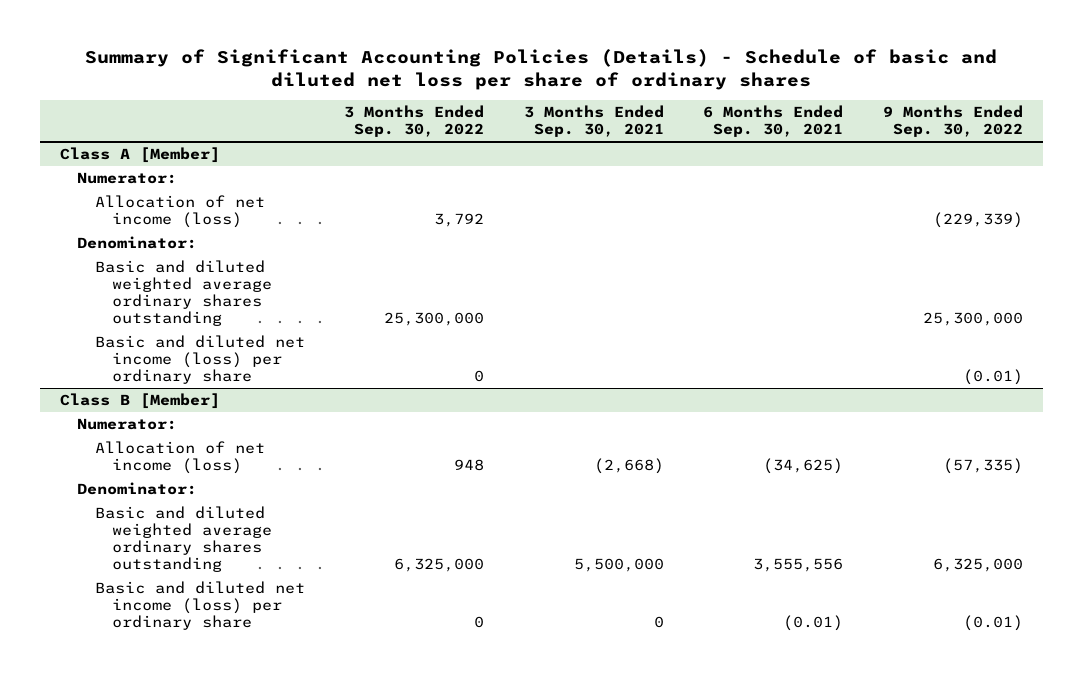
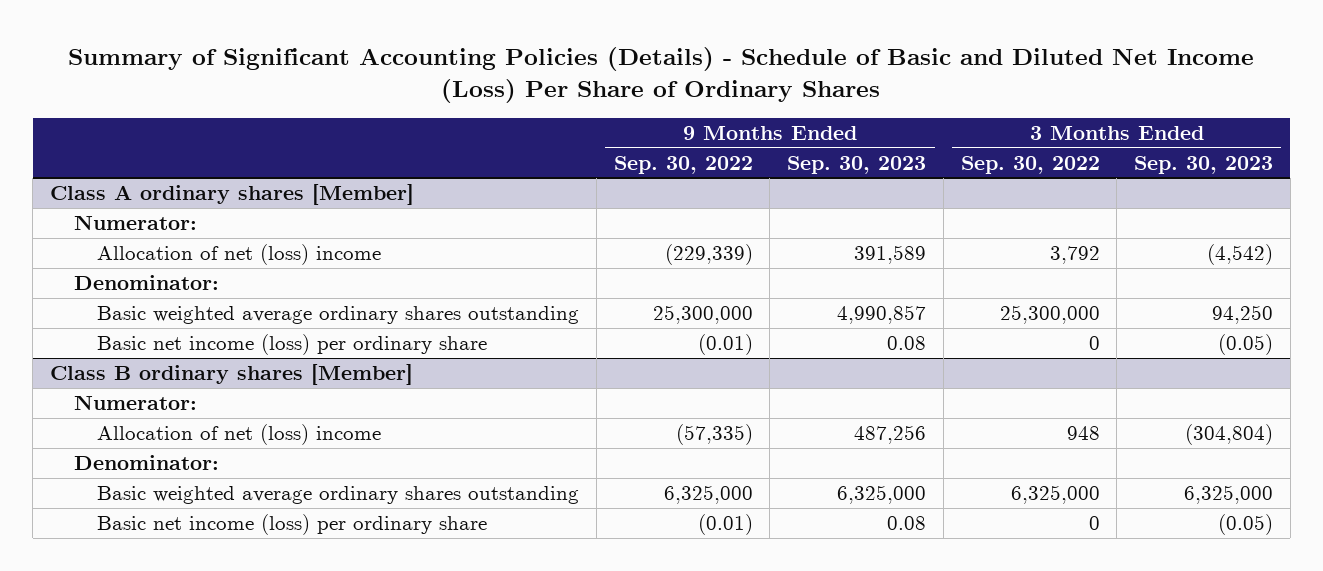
- Summary of Significant Accounting Policies (Details) - Schedule of basic and diluted net loss per share of ordinary shares
+ Summary of Significant Accounting Policies (Details) - Schedule of Basic and Diluted Net Income (Loss) Per Share of Ordinary Shares
- | 3 Months Ended Sep. 30, 2022 | 3 Months Ended Sep. 30, 2021 | 6 Months Ended Sep. 30, 2021 | 9 Months Ended Sep. 30, 2022
+ | 9 Months Ended Sep. 30, 2022 | 9 Months Ended Sep. 30, 2023 | 3 Months Ended Sep. 30, 2022 | 3 Months Ended Sep. 30, 2023
- Class A [Member]
+ Class A ordinary shares [Member]
- Allocation of net income (loss) | 3,792 | | | (229,339)
+ Allocation of net (loss) income | (229,339) | 391,589 | 3,792 | (4,542)
- Basic and diluted weighted average ordinary shares outstanding | 25,300,000 | | | 25,300,000
- Basic and diluted net income (loss) per ordinary share | 0 | | | (0.01)
- Class B [Member]
+ Basic weighted average ordinary shares outstanding | 25,300,000 | 4,990,857 | 25,300,000 | 94,250
+ Basic net income (loss) per ordinary share | (0.01) | 0.08 | 0 | (0.05)
+ Class B ordinary shares [Member]
- Allocation of net income (loss) | 948 | (2,668) | (34,625) | (57,335)
+ Allocation of net (loss) income | (57,335) | 487,256 | 948 | (304,804)
- Basic and diluted weighted average ordinary shares outstanding | 6,325,000 | 5,500,000 | 3,555,556 | 6,325,000
- Basic and diluted net income (loss) per ordinary share | 0 | 0 | (0.01) | (0.01)
+ Basic weighted average ordinary shares outstanding | 6,325,000 | 6,325,000 | 6,325,000 | 6,325,000
+ Basic net income (loss) per ordinary share | (0.01) | 0.08 | 0 | (0.05)

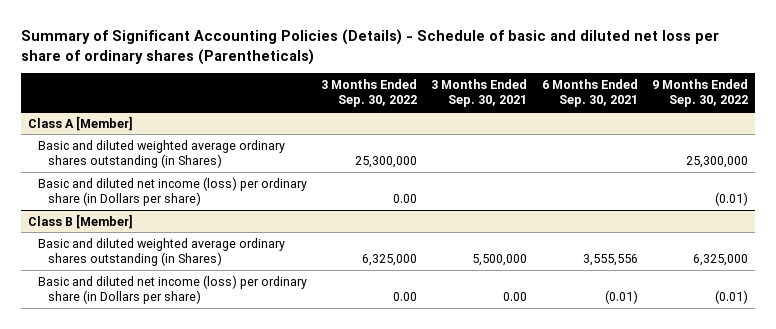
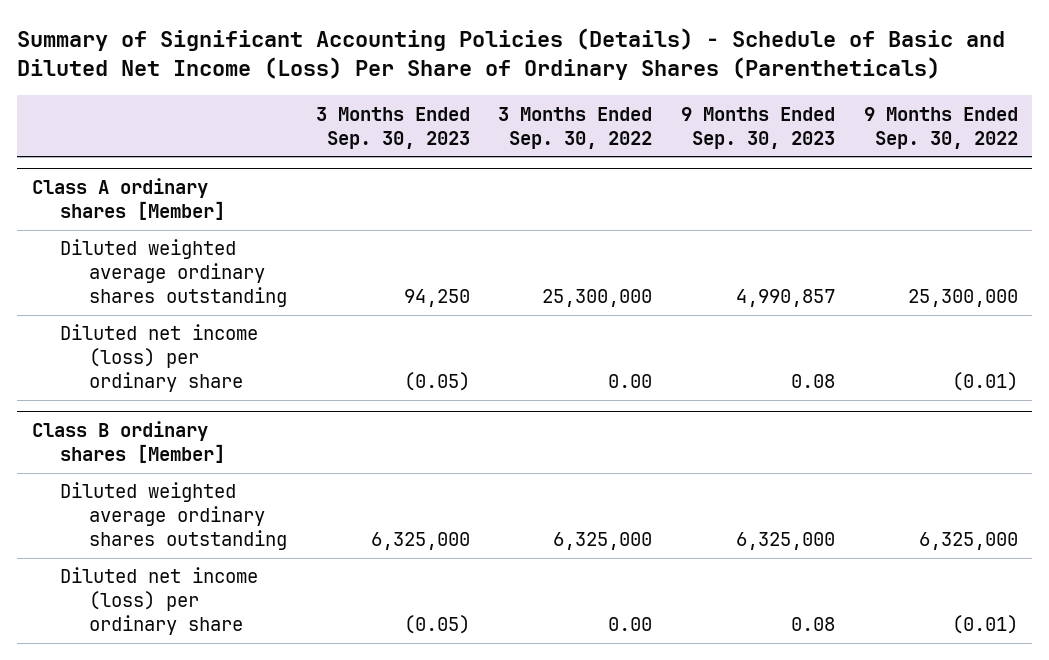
- Summary of Significant Accounting Policies (Details) - Schedule of basic and diluted net loss per share of ordinary shares (Parentheticals)
+ Summary of Significant Accounting Policies (Details) - Schedule of Basic and Diluted Net Income (Loss) Per Share of Ordinary Shares (Parentheticals)
- | 3 Months Ended Sep. 30, 2022 | 3 Months Ended Sep. 30, 2021 | 6 Months Ended Sep. 30, 2021 | 9 Months Ended Sep. 30, 2022
+ | 3 Months Ended Sep. 30, 2023 | 3 Months Ended Sep. 30, 2022 | 9 Months Ended Sep. 30, 2023 | 9 Months Ended Sep. 30, 2022
- Class A [Member]
- Basic and diluted weighted average ordinary shares outstanding (in Shares) | 25,300,000 | | | 25,300,000
- Basic and diluted net income (loss) per ordinary share (in Dollars per share) | 0.00 | | | (0.01)
- Class B [Member]
- Basic and diluted weighted average ordinary shares outstanding (in Shares) | 6,325,000 | 5,500,000 | 3,555,556 | 6,325,000
- Basic and diluted net income (loss) per ordinary share (in Dollars per share) | 0.00 | 0.00 | (0.01) | (0.01)
+ Class A ordinary shares [Member]
+ Diluted weighted average ordinary shares outstanding | 94,250 | 25,300,000 | 4,990,857 | 25,300,000
+ Diluted net income (loss) per ordinary share | (0.05) | 0.00 | 0.08 | (0.01)
+ Class B ordinary shares [Member]
+ Diluted weighted average ordinary shares outstanding | 6,325,000 | 6,325,000 | 6,325,000 | 6,325,000
+ Diluted net income (loss) per ordinary share | (0.05) | 0.00 | 0.08 | (0.01)

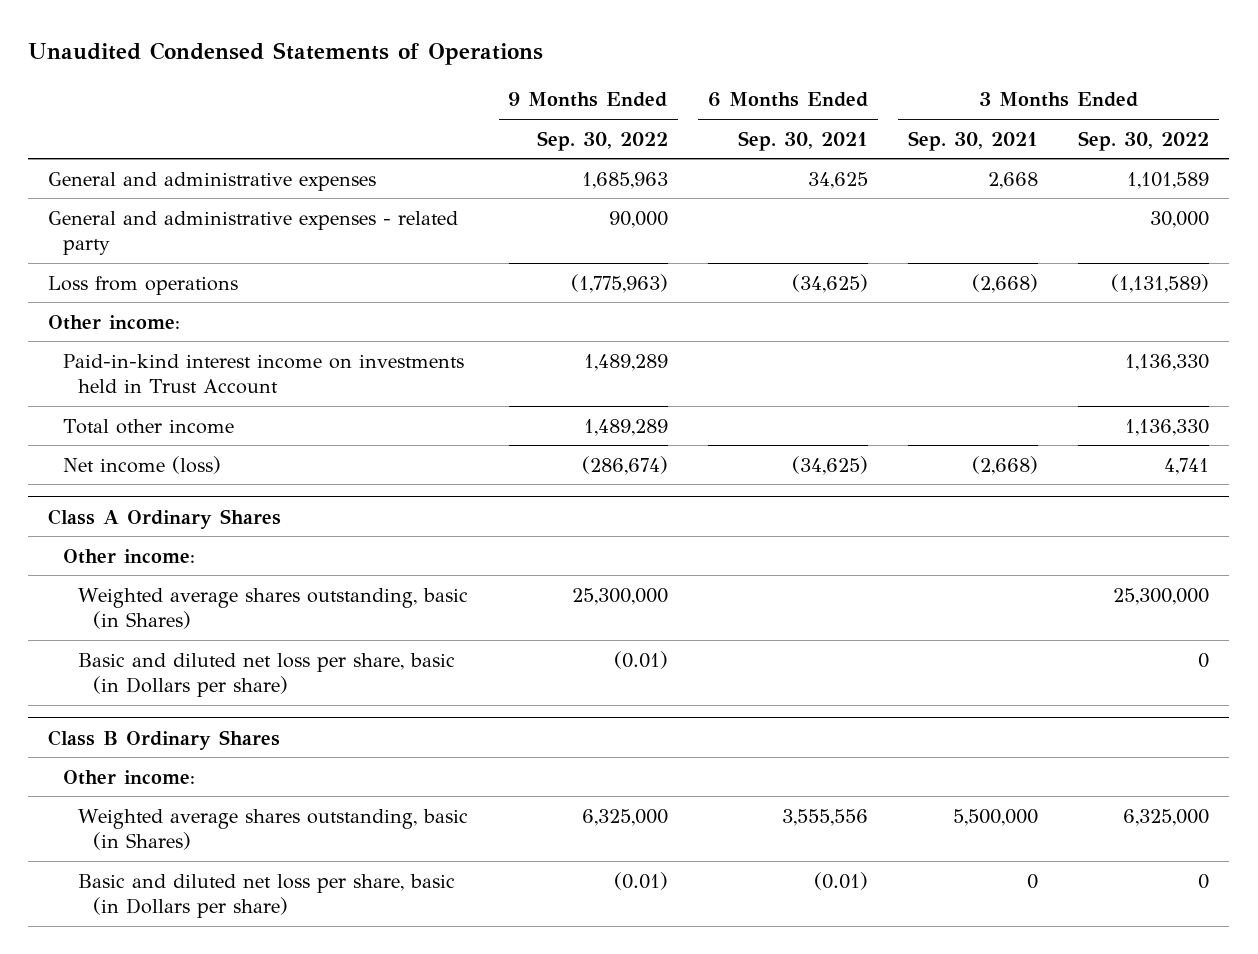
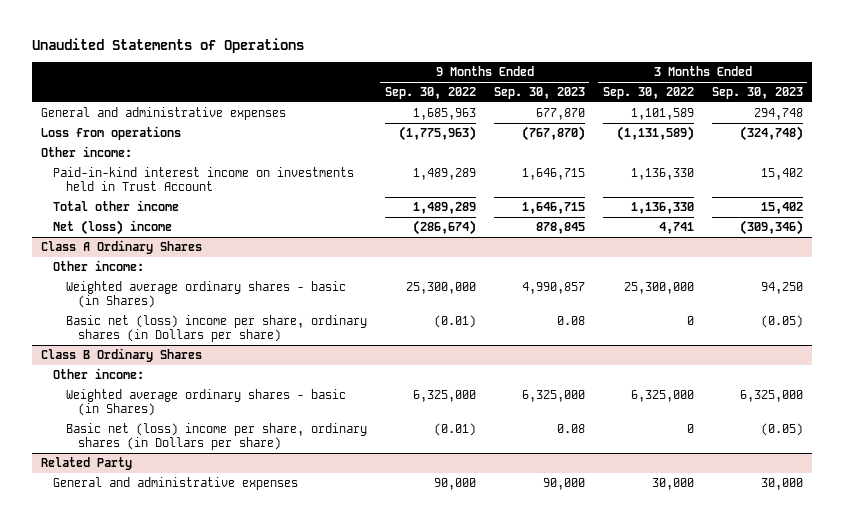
- Unaudited Condensed Statements of Operations
+ Unaudited Statements of Operations
- | 9 Months Ended Sep. 30, 2022 | 6 Months Ended Sep. 30, 2021 | 3 Months Ended Sep. 30, 2021 | 3 Months Ended Sep. 30, 2022
+ | 9 Months Ended Sep. 30, 2022 | 9 Months Ended Sep. 30, 2023 | 3 Months Ended Sep. 30, 2022 | 3 Months Ended Sep. 30, 2023
- General and administrative expenses - related party | 90,000 | | | 30,000
- Net income (loss) | (286,674) | (34,625) | (2,668) | 4,741
+ Net (loss) income | (286,674) | 878,845 | 4,741 | (309,346)
@ Class A Ordinary Shares
- Weighted average shares outstanding, basic (in Shares) | 25,300,000 | | | 25,300,000
- Basic and diluted net loss per share, basic (in Dollars per share) | (0.01) | | | 0
+ Weighted average ordinary shares - basic (in Shares) | 25,300,000 | 4,990,857 | 25,300,000 | 94,250
+ Basic net (loss) income per share, ordinary shares (in Dollars per share) | (0.01) | 0.08 | 0 | (0.05)
@ Class B Ordinary Shares
- Weighted average shares outstanding, basic (in Shares) | 6,325,000 | 3,555,556 | 5,500,000 | 6,325,000
- Basic and diluted net loss per share, basic (in Dollars per share) | (0.01) | (0.01) | 0 | 0
+ Weighted average ordinary shares - basic (in Shares) | 6,325,000 | 6,325,000 | 6,325,000 | 6,325,000
+ Basic net (loss) income per share, ordinary shares (in Dollars per share) | (0.01) | 0.08 | 0 | (0.05)
+ Related Party
+ General and administrative expenses | 90,000 | 90,000 | 30,000 | 30,000

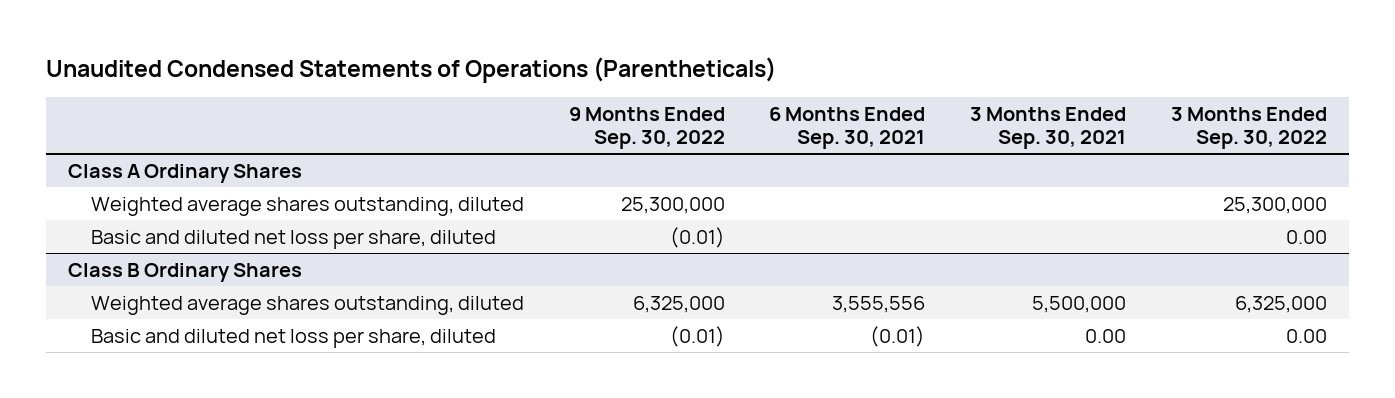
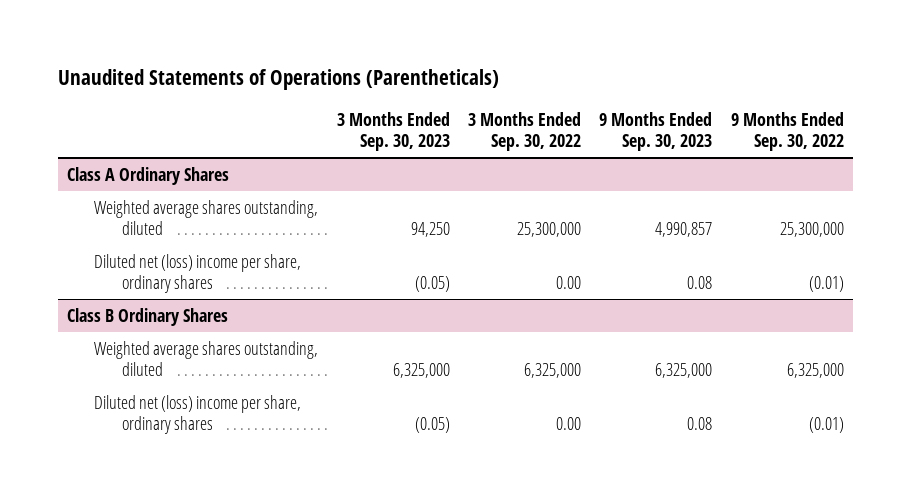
- Unaudited Condensed Statements of Operations (Parentheticals)
+ Unaudited Statements of Operations (Parentheticals)
- | 9 Months Ended Sep. 30, 2022 | 6 Months Ended Sep. 30, 2021 | 3 Months Ended Sep. 30, 2021 | 3 Months Ended Sep. 30, 2022
+ | 3 Months Ended Sep. 30, 2023 | 3 Months Ended Sep. 30, 2022 | 9 Months Ended Sep. 30, 2023 | 9 Months Ended Sep. 30, 2022
@ Class A Ordinary Shares
- Basic and diluted net loss per share, diluted | (0.01) | | | 0.00
+ Diluted net (loss) income per share, ordinary shares | (0.05) | 0.00 | 0.08 | (0.01)
@ Class B Ordinary Shares
- Basic and diluted net loss per share, diluted | (0.01) | (0.01) | 0.00 | 0.00
+ Diluted net (loss) income per share, ordinary shares | (0.05) | 0.00 | 0.08 | (0.01)

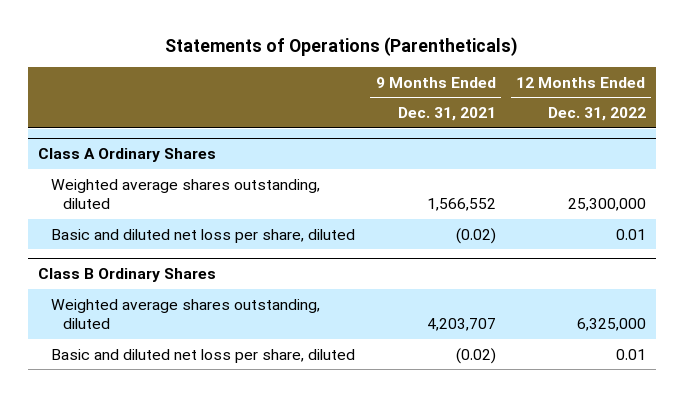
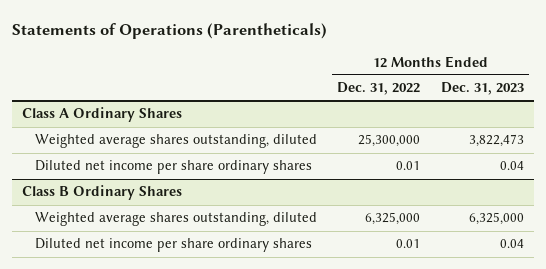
- | 9 Months Ended Dec. 31, 2021 | 12 Months Ended Dec. 31, 2022
+ | 12 Months Ended Dec. 31, 2022 | 12 Months Ended Dec. 31, 2023
@ Class A Ordinary Shares
- Basic and diluted net loss per share, diluted | (0.02) | 0.01
+ Diluted net income per share ordinary shares | 0.01 | 0.04
@ Class B Ordinary Shares
- Basic and diluted net loss per share, diluted | (0.02) | 0.01
+ Diluted net income per share ordinary shares | 0.01 | 0.04

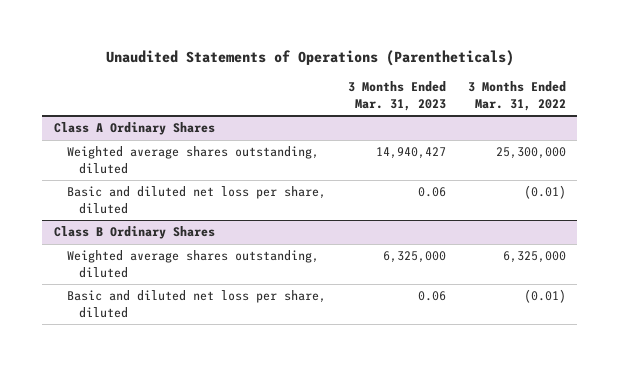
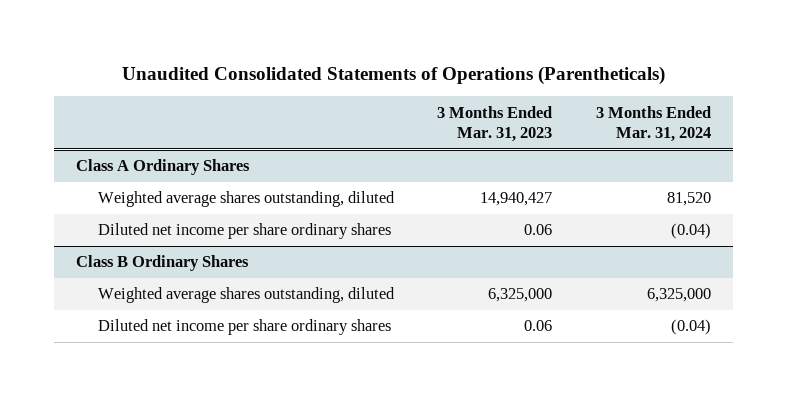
- Unaudited Statements of Operations (Parentheticals)
+ Unaudited Consolidated Statements of Operations (Parentheticals)
- | 3 Months Ended Mar. 31, 2023 | 3 Months Ended Mar. 31, 2022
+ | 3 Months Ended Mar. 31, 2023 | 3 Months Ended Mar. 31, 2024
@ Class A Ordinary Shares
- Basic and diluted net loss per share, diluted | 0.06 | (0.01)
+ Diluted net income per share ordinary shares | 0.06 | (0.04)
@ Class B Ordinary Shares
- Basic and diluted net loss per share, diluted | 0.06 | (0.01)
+ Diluted net income per share ordinary shares | 0.06 | (0.04)

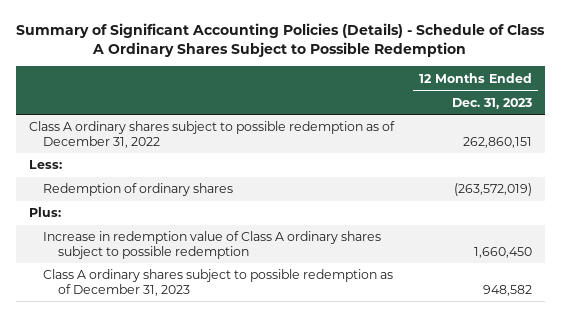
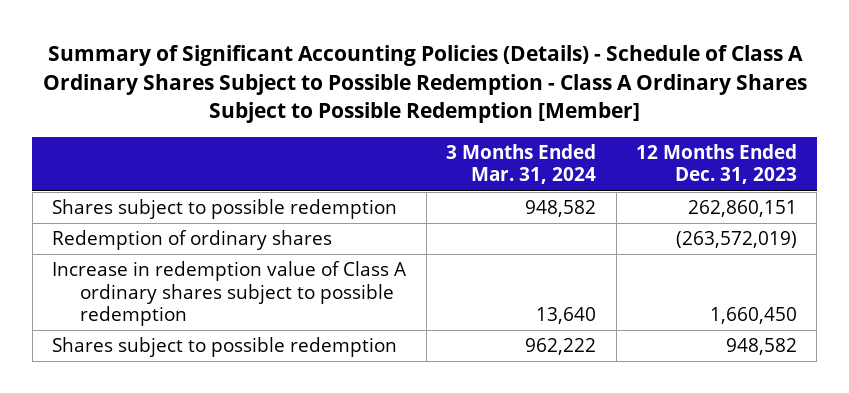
- Summary of Significant Accounting Policies (Details) - Schedule of Class A Ordinary Shares Subject to Possible Redemption
+ Summary of Significant Accounting Policies (Details) - Schedule of Class A Ordinary Shares Subject to Possible Redemption - Class A Ordinary Shares Subject to Possible Redemption [Member]
- | 12 Months Ended Dec. 31, 2023
+ | 3 Months Ended Mar. 31, 2024 | 12 Months Ended Dec. 31, 2023
- Class A ordinary shares subject to possible redemption as of December 31, 2022 | 262,860,151
- Less:
+ Shares subject to possible redemption | 948,582 | 262,860,151
- Plus:
- Class A ordinary shares subject to possible redemption as of December 31, 2023 | 948,582
+ Shares subject to possible redemption | 962,222 | 948,582

